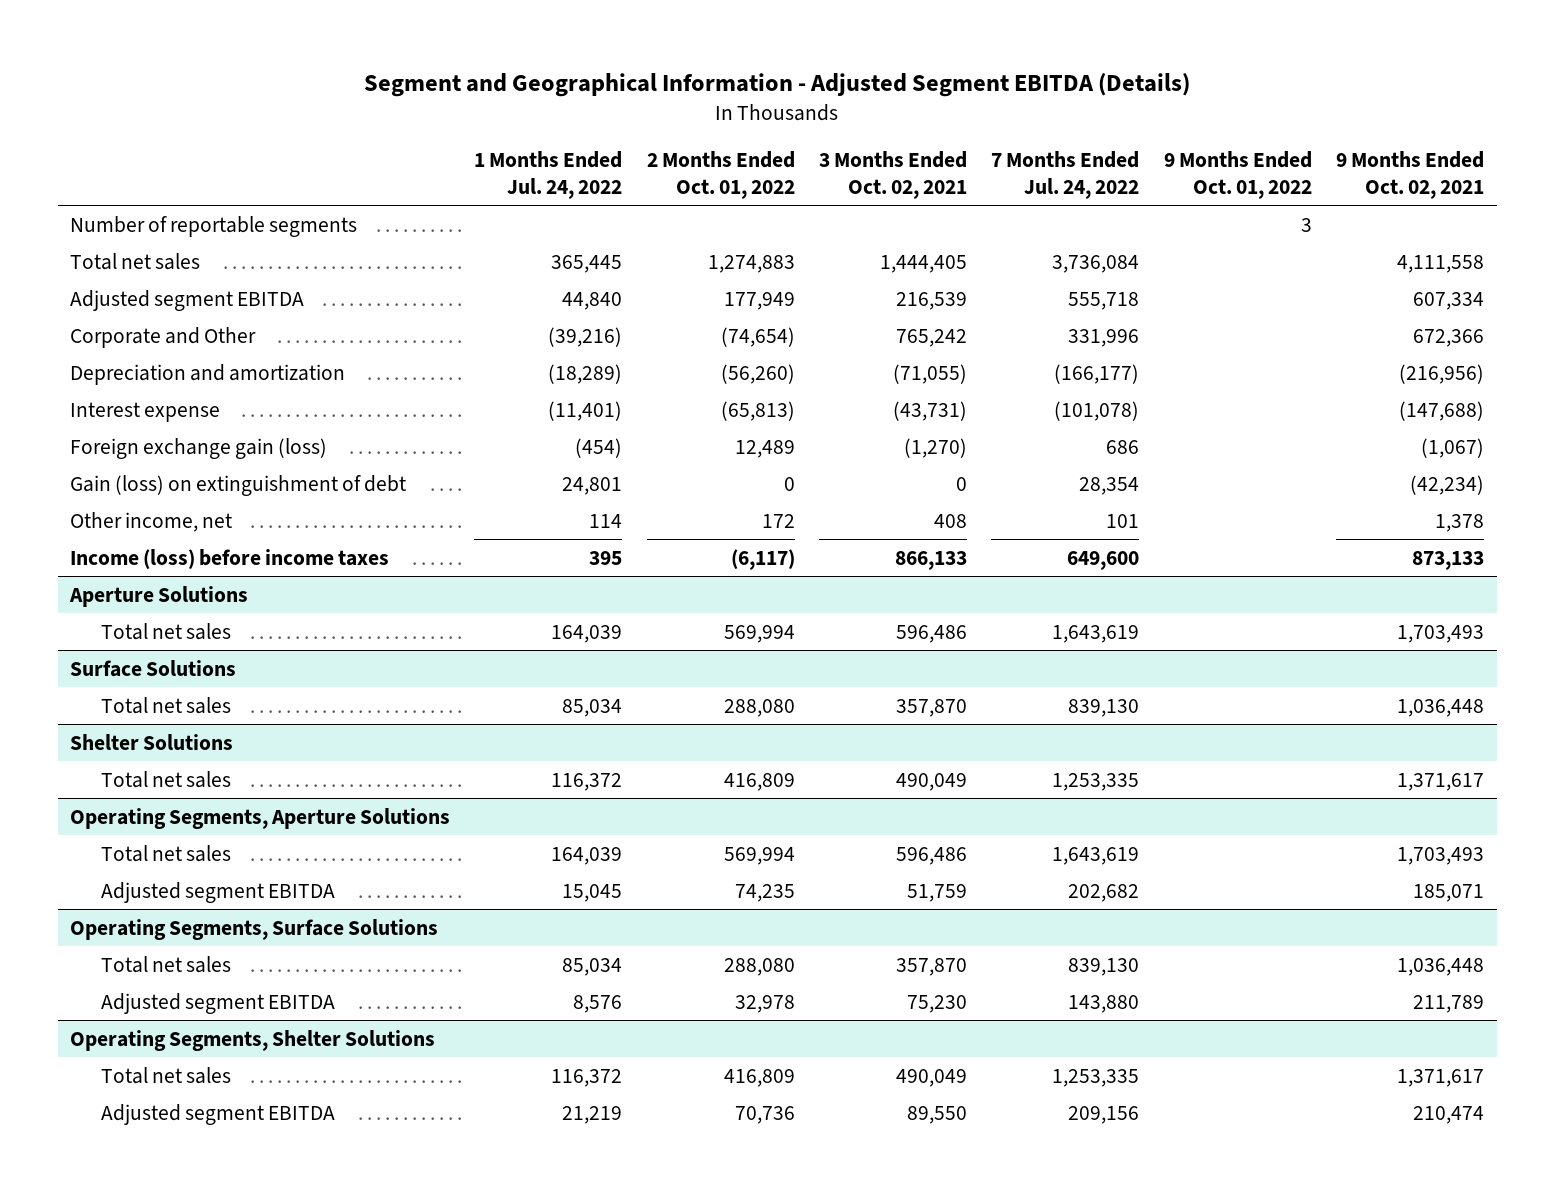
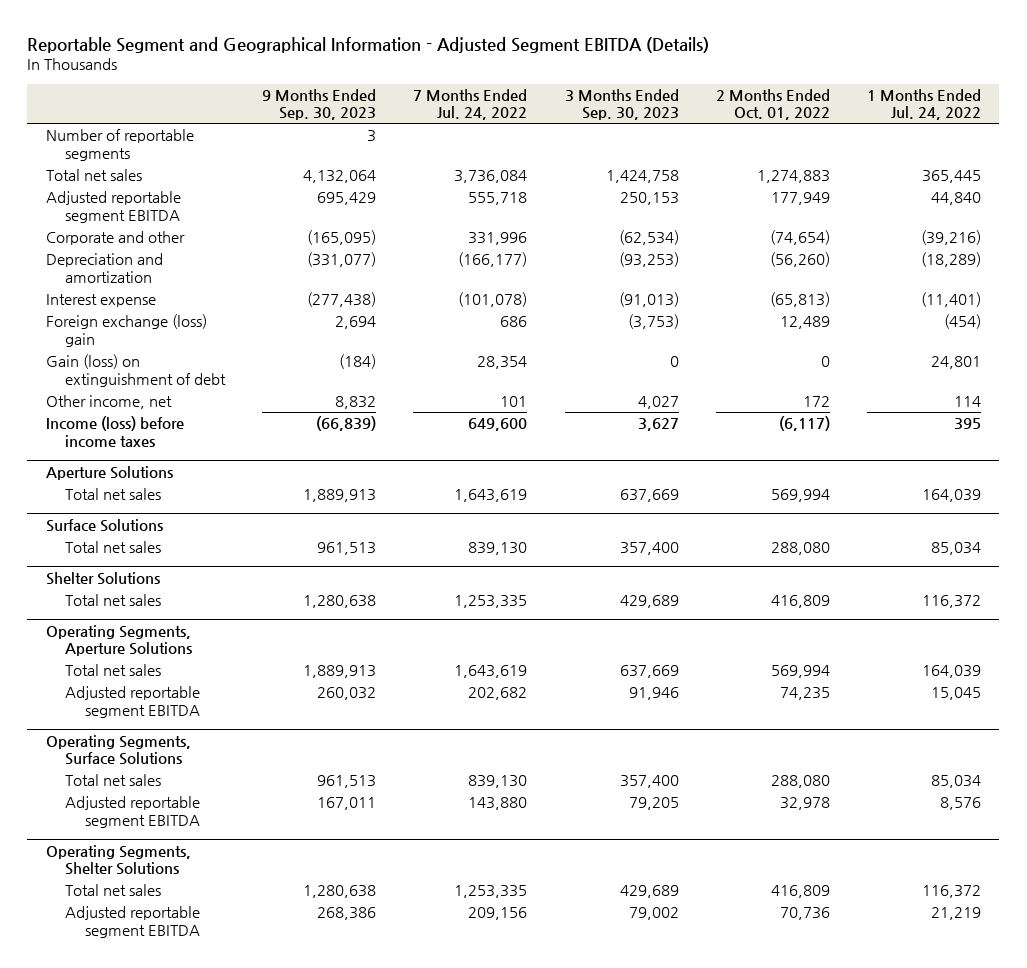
- Segment and Geographical Information - Adjusted Segment EBITDA (Details)
+ Reportable Segment and Geographical Information - Adjusted Segment EBITDA (Details)
- | 1 Months Ended Jul. 24, 2022 | 2 Months Ended Oct. 01, 2022 | 3 Months Ended Oct. 02, 2021 | 7 Months Ended Jul. 24, 2022 | 9 Months Ended Oct. 01, 2022 | 9 Months Ended Oct. 02, 2021
+ | 9 Months Ended Sep. 30, 2023 | 7 Months Ended Jul. 24, 2022 | 3 Months Ended Sep. 30, 2023 | 2 Months Ended Oct. 01, 2022 | 1 Months Ended Jul. 24, 2022
- Adjusted segment EBITDA | 44,840 | 177,949 | 216,539 | 555,718 | | 607,334
- Corporate and Other | (39,216) | (74,654) | 765,242 | 331,996 | | 672,366
+ Adjusted reportable segment EBITDA | 695,429 | 555,718 | 250,153 | 177,949 | 44,840
+ Corporate and other | (165,095) | 331,996 | (62,534) | (74,654) | (39,216)
- Foreign exchange gain (loss) | (454) | 12,489 | (1,270) | 686 | | (1,067)
+ Foreign exchange (loss) gain | 2,694 | 686 | (3,753) | 12,489 | (454)
@ Operating Segments, Aperture Solutions
- Adjusted segment EBITDA | 15,045 | 74,235 | 51,759 | 202,682 | | 185,071
+ Adjusted reportable segment EBITDA | 260,032 | 202,682 | 91,946 | 74,235 | 15,045
@ Operating Segments, Surface Solutions
- Adjusted segment EBITDA | 8,576 | 32,978 | 75,230 | 143,880 | | 211,789
+ Adjusted reportable segment EBITDA | 167,011 | 143,880 | 79,205 | 32,978 | 8,576
@ Operating Segments, Shelter Solutions
- Adjusted segment EBITDA | 21,219 | 70,736 | 89,550 | 209,156 | | 210,474
+ Adjusted reportable segment EBITDA | 268,386 | 209,156 | 79,002 | 70,736 | 21,219

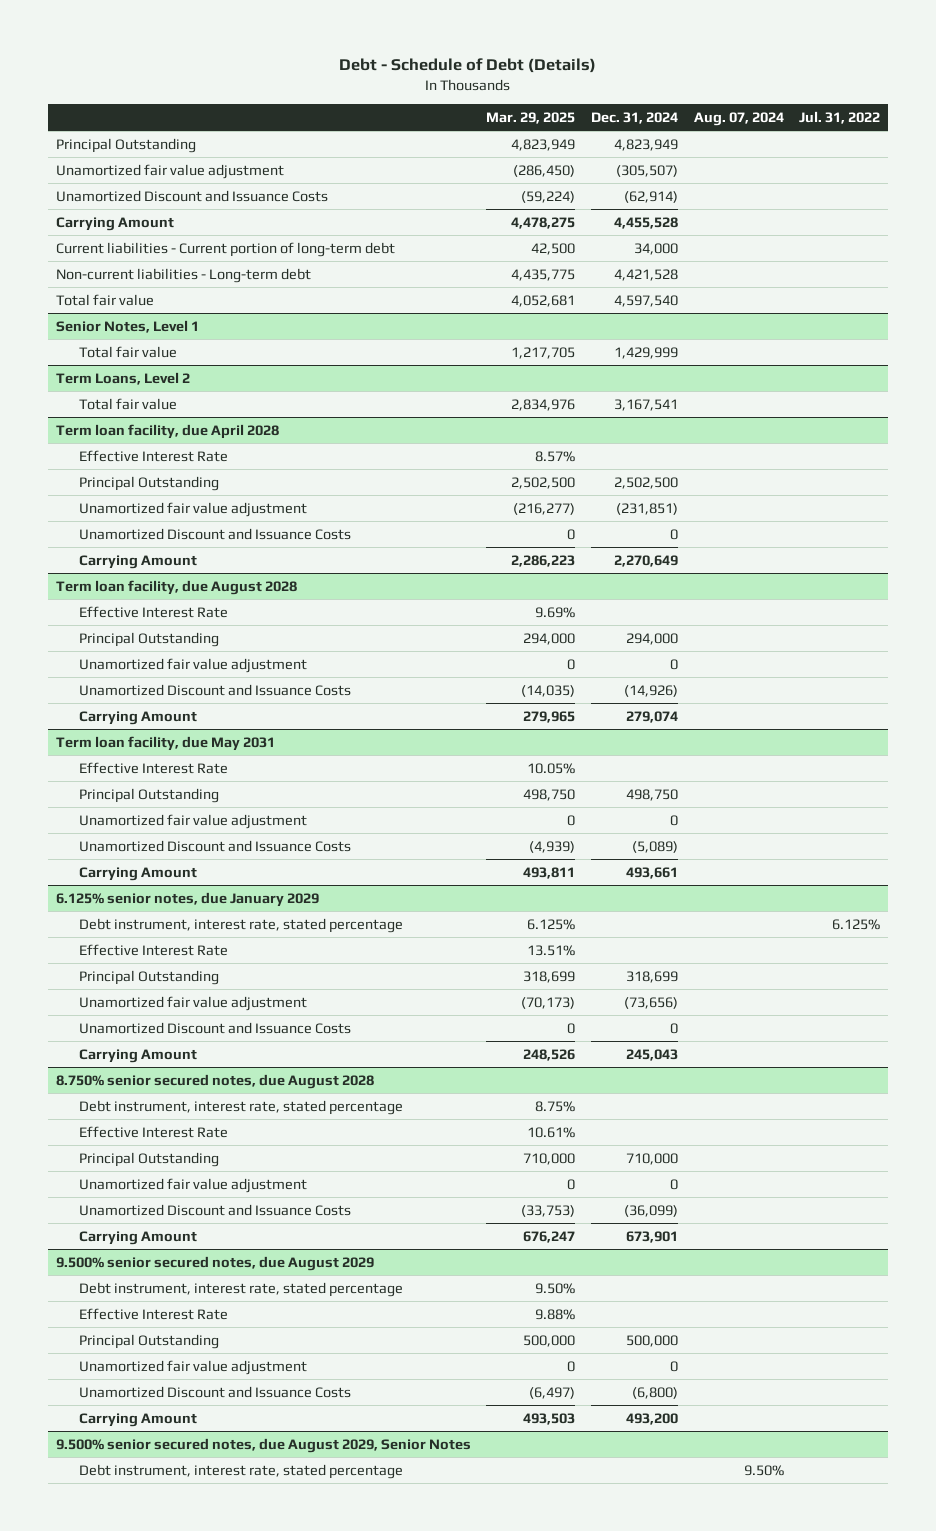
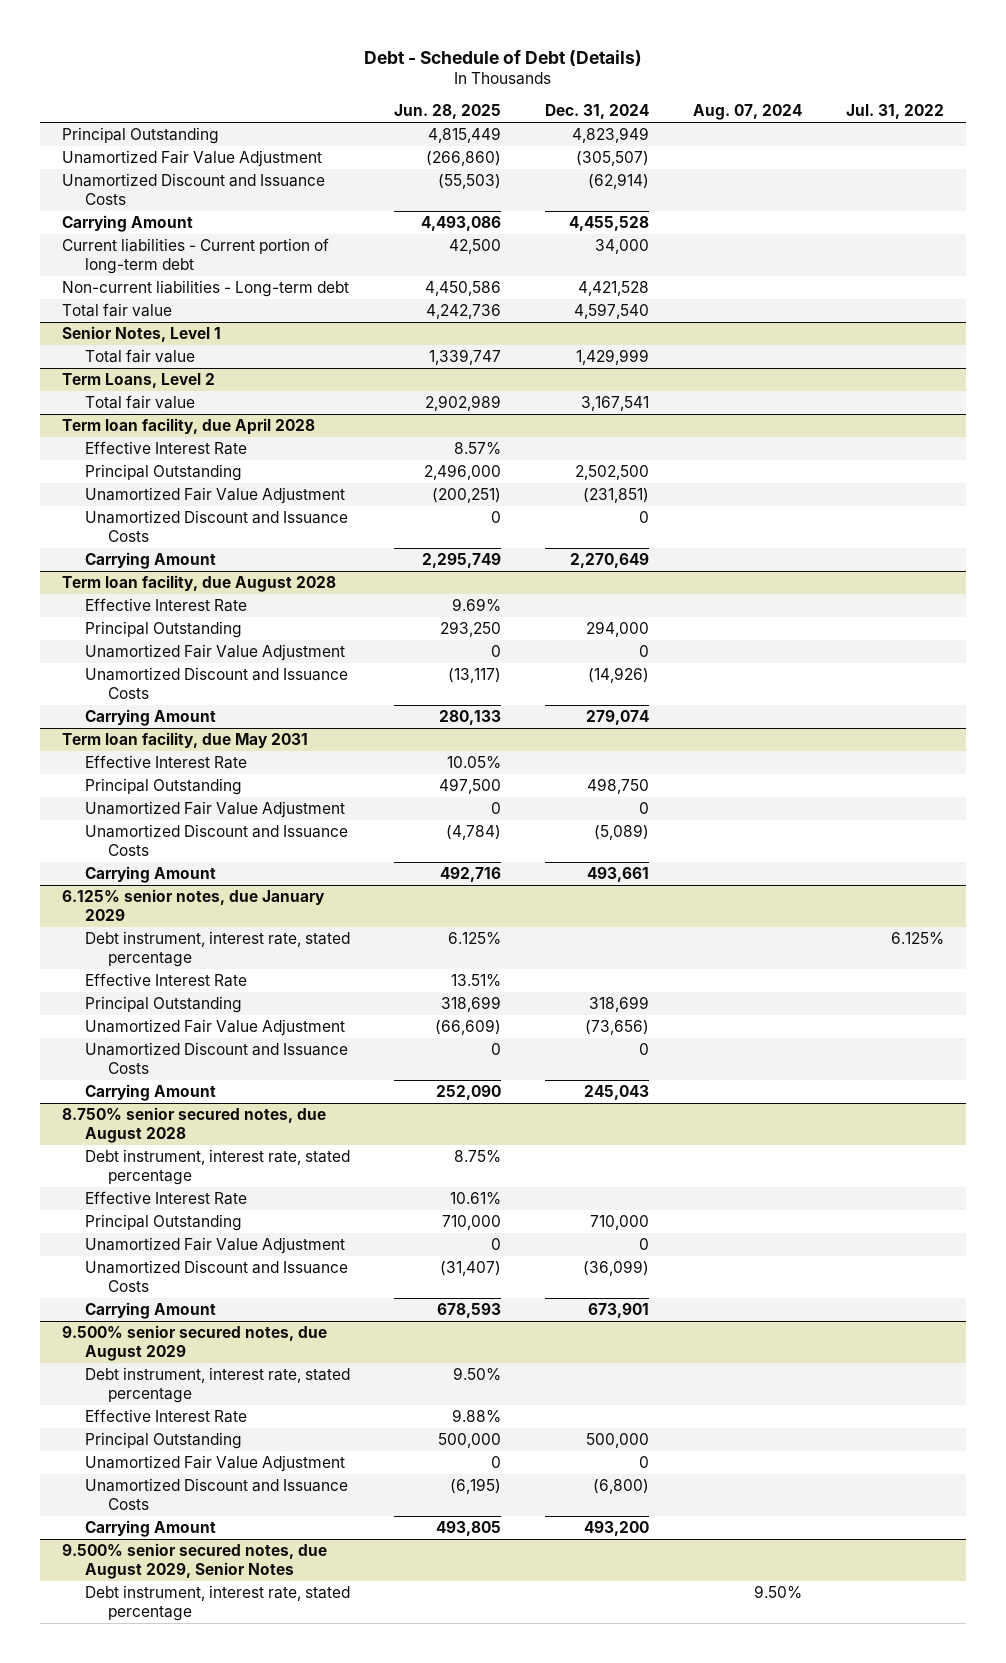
- | Mar. 29, 2025 | Dec. 31, 2024 | Aug. 07, 2024 | Jul. 31, 2022
+ | Jun. 28, 2025 | Dec. 31, 2024 | Aug. 07, 2024 | Jul. 31, 2022
- Unamortized fair value adjustment | (286,450) | (305,507) | |
+ Unamortized Fair Value Adjustment | (266,860) | (305,507) | |
@ Term loan facility, due April 2028
- Unamortized fair value adjustment | (216,277) | (231,851) | |
+ Unamortized Fair Value Adjustment | (200,251) | (231,851) | |
@ Term loan facility, due August 2028
- Unamortized fair value adjustment | 0 | 0 | |
+ Unamortized Fair Value Adjustment | 0 | 0 | |
@ Term loan facility, due May 2031
- Unamortized fair value adjustment | 0 | 0 | |
+ Unamortized Fair Value Adjustment | 0 | 0 | |
@ 6.125% senior notes, due January 2029
- Unamortized fair value adjustment | (70,173) | (73,656) | |
+ Unamortized Fair Value Adjustment | (66,609) | (73,656) | |
@ 8.750% senior secured notes, due August 2028
- Unamortized fair value adjustment | 0 | 0 | |
+ Unamortized Fair Value Adjustment | 0 | 0 | |
@ 9.500% senior secured notes, due August 2029
- Unamortized fair value adjustment | 0 | 0 | |
+ Unamortized Fair Value Adjustment | 0 | 0 | |

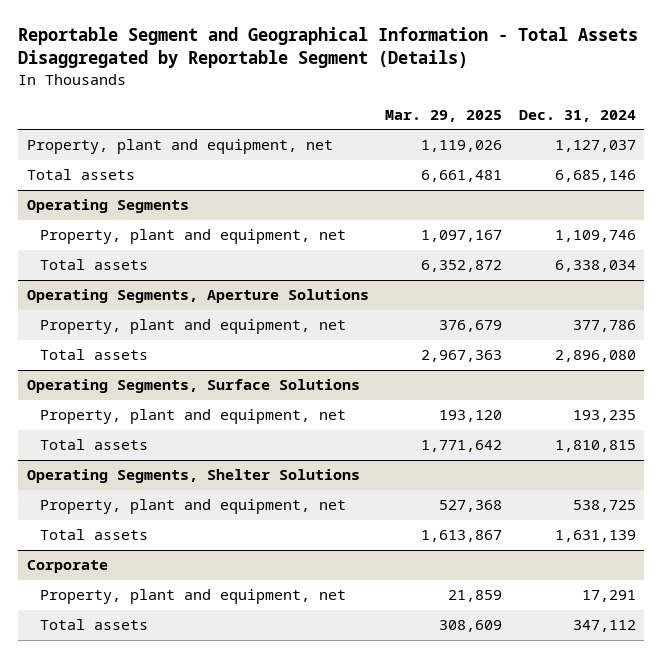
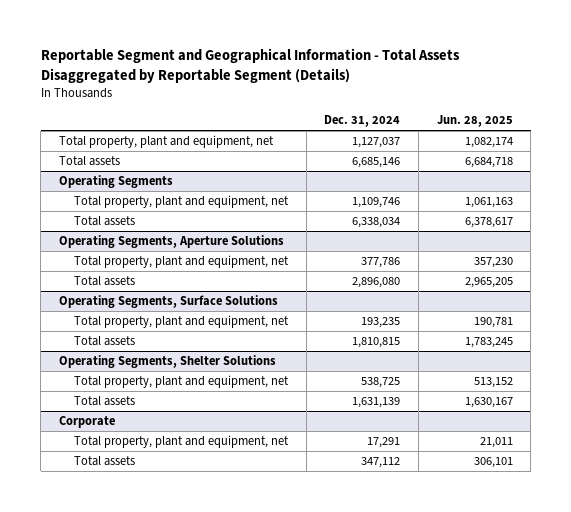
- | Mar. 29, 2025 | Dec. 31, 2024
+ | Dec. 31, 2024 | Jun. 28, 2025
- Property, plant and equipment, net | 1,119,026 | 1,127,037
+ Total property, plant and equipment, net | 1,127,037 | 1,082,174
@ Operating Segments
- Property, plant and equipment, net | 1,097,167 | 1,109,746
+ Total property, plant and equipment, net | 1,109,746 | 1,061,163
@ Operating Segments, Aperture Solutions
- Property, plant and equipment, net | 376,679 | 377,786
+ Total property, plant and equipment, net | 377,786 | 357,230
@ Operating Segments, Surface Solutions
- Property, plant and equipment, net | 193,120 | 193,235
+ Total property, plant and equipment, net | 193,235 | 190,781
@ Operating Segments, Shelter Solutions
- Property, plant and equipment, net | 527,368 | 538,725
+ Total property, plant and equipment, net | 538,725 | 513,152
@ Corporate
- Property, plant and equipment, net | 21,859 | 17,291
+ Total property, plant and equipment, net | 17,291 | 21,011

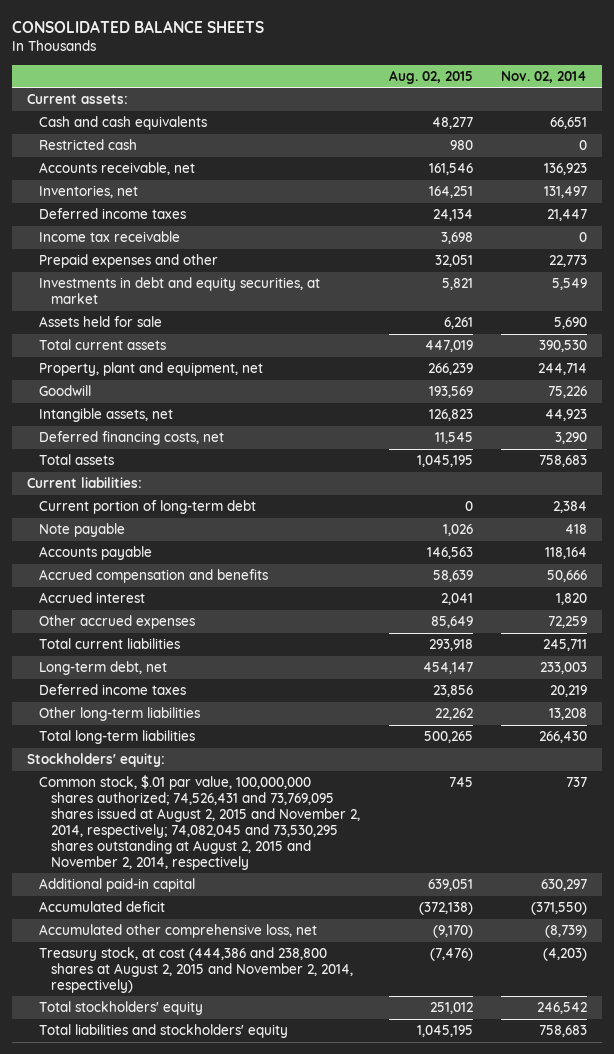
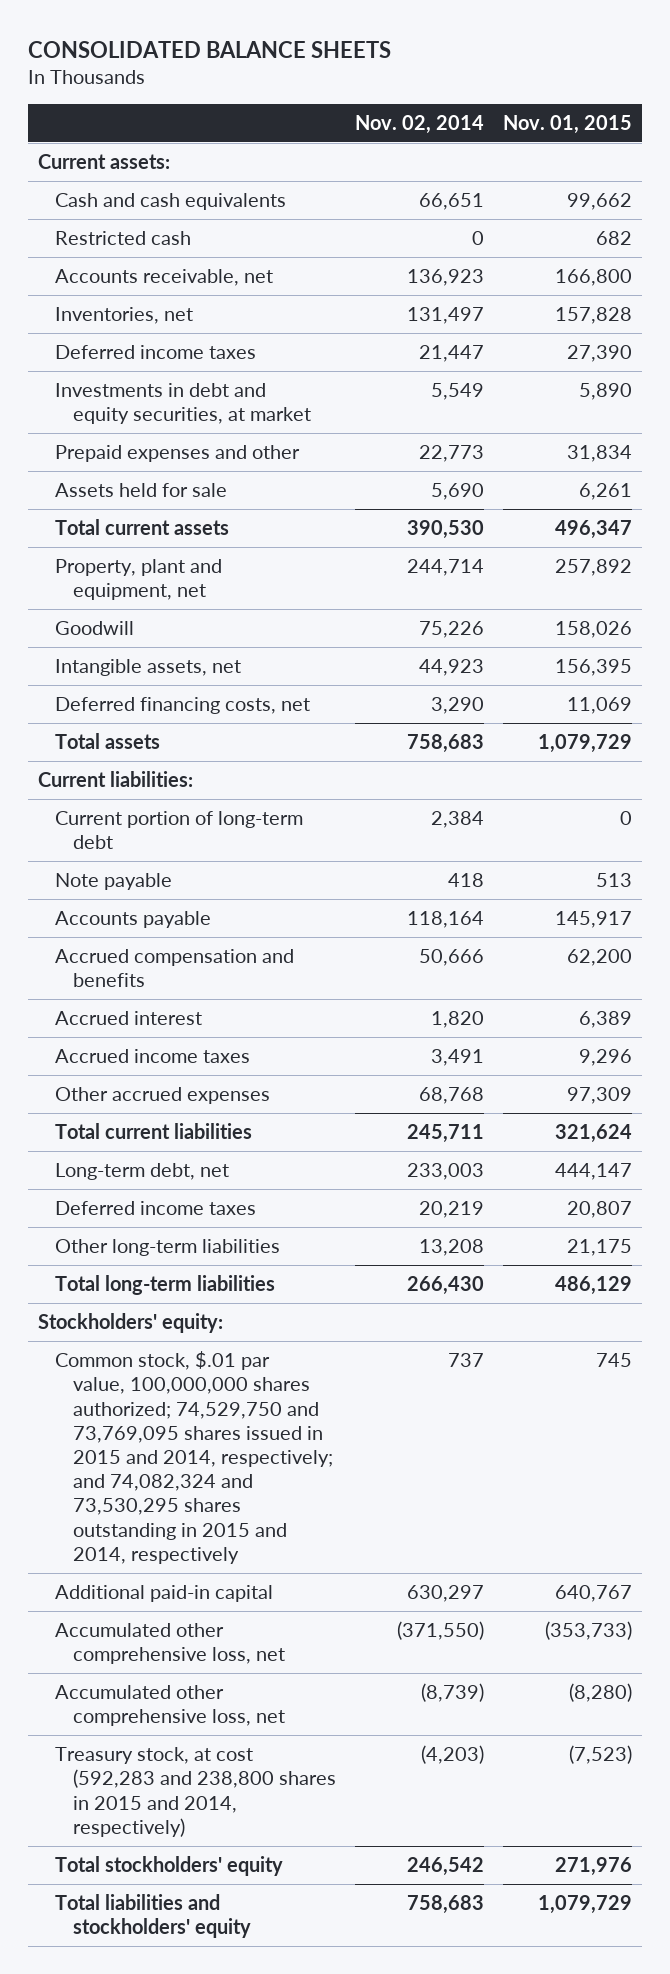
- | Aug. 02, 2015 | Nov. 02, 2014
+ | Nov. 02, 2014 | Nov. 01, 2015
- Income tax receivable | 3,698 | 0
moved down: Prepaid expenses and other | 22,773 | 31,834
- Other accrued expenses | 85,649 | 72,259
+ Accrued income taxes | 3,491 | 9,296
+ Other accrued expenses | 68,768 | 97,309
- Common stock, $.01 par value, 100,000,000 shares authorized; 74,526,431 and 73,769,095 shares issued at August 2, 2015 and November 2, 2014, respectively; 74,082,045 and 73,530,295 shares outstanding at August 2, 2015 and November 2, 2014, respectively | 745 | 737
+ Common stock, $.01 par value, 100,000,000 shares authorized; 74,529,750 and 73,769,095 shares issued in 2015 and 2014, respectively; and 74,082,324 and 73,530,295 shares outstanding in 2015 and 2014, respectively | 737 | 745
- Accumulated deficit | (372,138) | (371,550)
+ Accumulated other comprehensive loss, net | (371,550) | (353,733)
- Treasury stock, at cost (444,386 and 238,800 shares at August 2, 2015 and November 2, 2014, respectively) | (7,476) | (4,203)
+ Treasury stock, at cost (592,283 and 238,800 shares in 2015 and 2014, respectively) | (4,203) | (7,523)

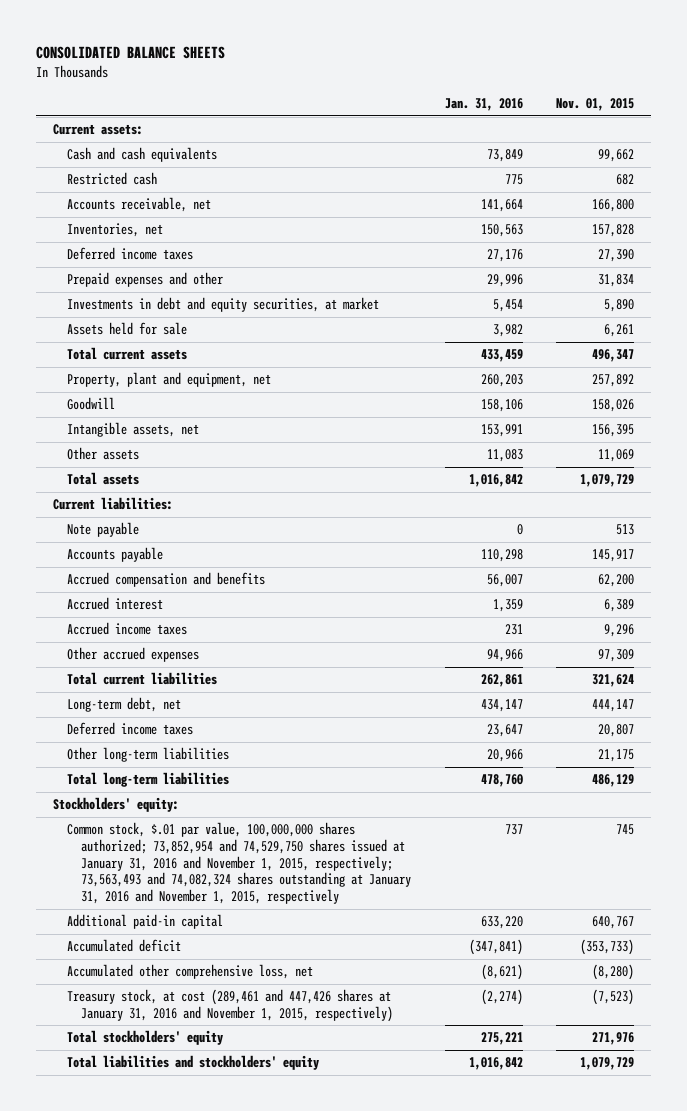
- | Nov. 02, 2014 | Nov. 01, 2015
+ | Jan. 31, 2016 | Nov. 01, 2015
moved down: Investments in debt and equity securities, at market | 5,454 | 5,890
- Deferred financing costs, net | 3,290 | 11,069
+ Other assets | 11,083 | 11,069
- Current portion of long-term debt | 2,384 | 0
- Common stock, $.01 par value, 100,000,000 shares authorized; 74,529,750 and 73,769,095 shares issued in 2015 and 2014, respectively; and 74,082,324 and 73,530,295 shares outstanding in 2015 and 2014, respectively | 737 | 745
+ Common stock, $.01 par value, 100,000,000 shares authorized; 73,852,954 and 74,529,750 shares issued at January 31, 2016 and November 1, 2015, respectively; 73,563,493 and 74,082,324 shares outstanding at January 31, 2016 and November 1, 2015, respectively | 737 | 745
- Accumulated other comprehensive loss, net | (371,550) | (353,733)
+ Accumulated deficit | (347,841) | (353,733)
- Treasury stock, at cost (592,283 and 238,800 shares in 2015 and 2014, respectively) | (4,203) | (7,523)
+ Treasury stock, at cost (289,461 and 447,426 shares at January 31, 2016 and November 1, 2015, respectively) | (2,274) | (7,523)

